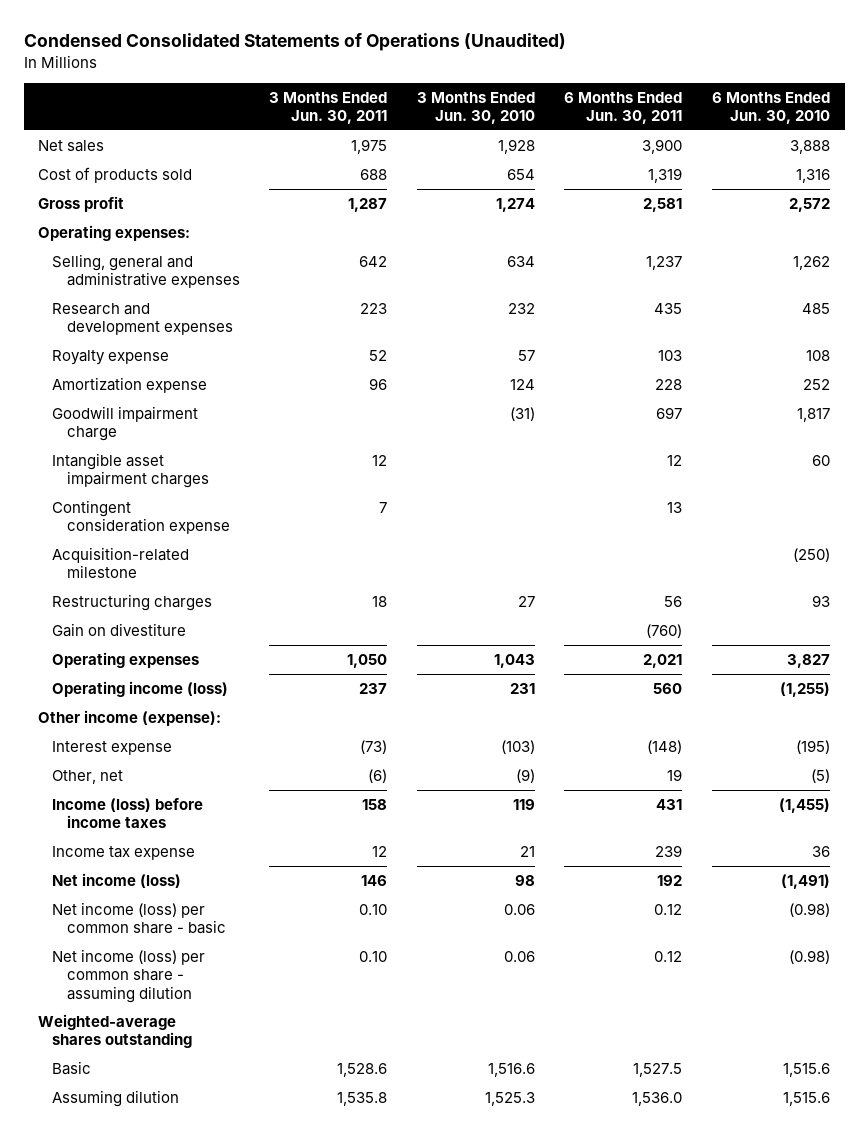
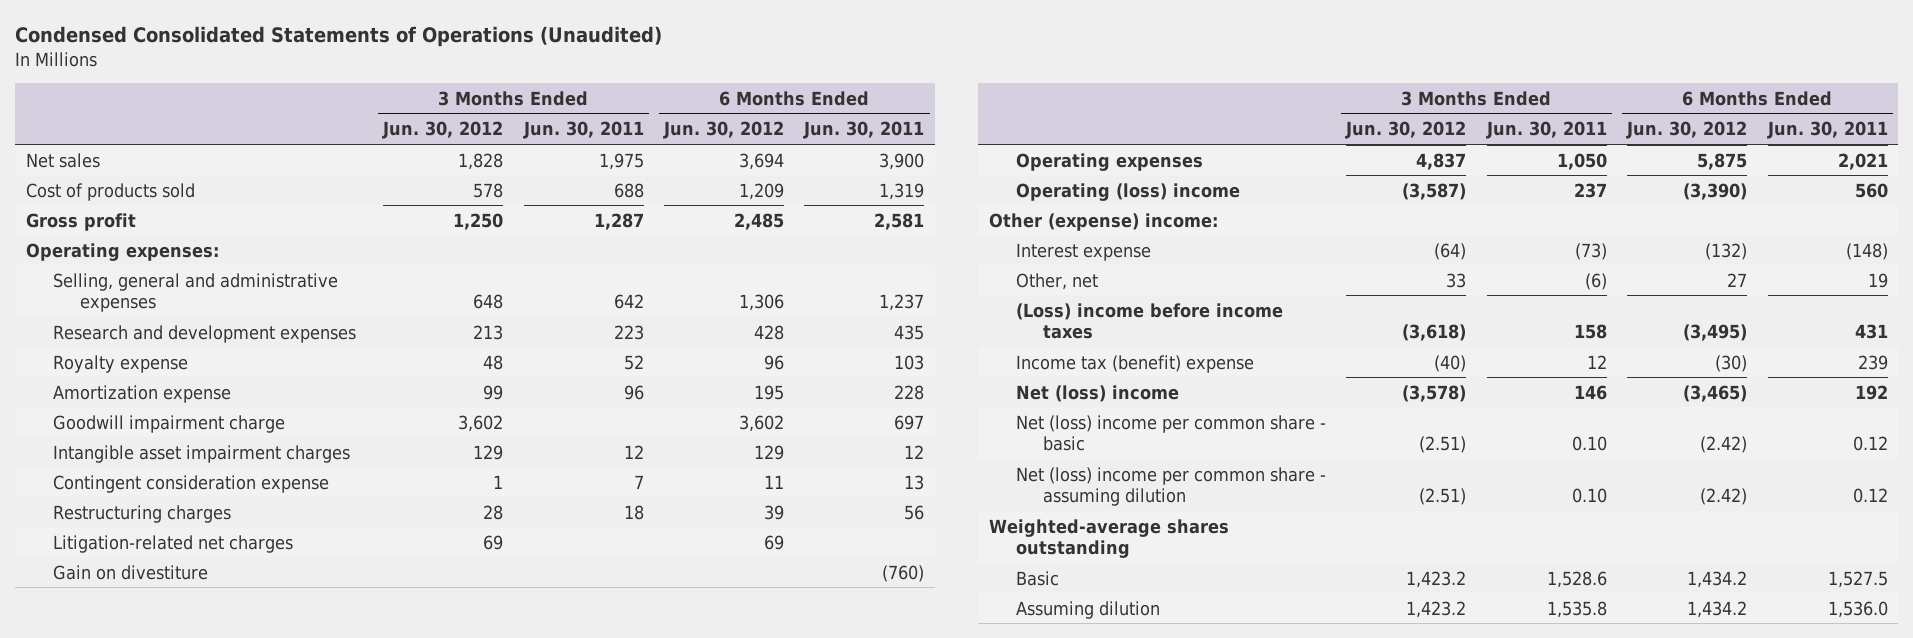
- | 3 Months Ended Jun. 30, 2011 | 3 Months Ended Jun. 30, 2010 | 6 Months Ended Jun. 30, 2011 | 6 Months Ended Jun. 30, 2010
+ | 3 Months Ended Jun. 30, 2012 | 3 Months Ended Jun. 30, 2011 | 6 Months Ended Jun. 30, 2012 | 6 Months Ended Jun. 30, 2011
- Acquisition-related milestone | | | | (250)
+ Litigation-related net charges | 69 | | 69 |
- Operating income (loss) | 237 | 231 | 560 | (1,255)
- Other income (expense):
+ Operating (loss) income | (3,587) | 237 | (3,390) | 560
+ Other (expense) income:
- Income (loss) before income taxes | 158 | 119 | 431 | (1,455)
- Income tax expense | 12 | 21 | 239 | 36
- Net income (loss) | 146 | 98 | 192 | (1,491)
- Net income (loss) per common share - basic | 0.10 | 0.06 | 0.12 | (0.98)
- Net income (loss) per common share - assuming dilution | 0.10 | 0.06 | 0.12 | (0.98)
+ (Loss) income before income taxes | (3,618) | 158 | (3,495) | 431
+ Income tax (benefit) expense | (40) | 12 | (30) | 239
+ Net (loss) income | (3,578) | 146 | (3,465) | 192
+ Net (loss) income per common share - basic | (2.51) | 0.10 | (2.42) | 0.12
+ Net (loss) income per common share - assuming dilution | (2.51) | 0.10 | (2.42) | 0.12

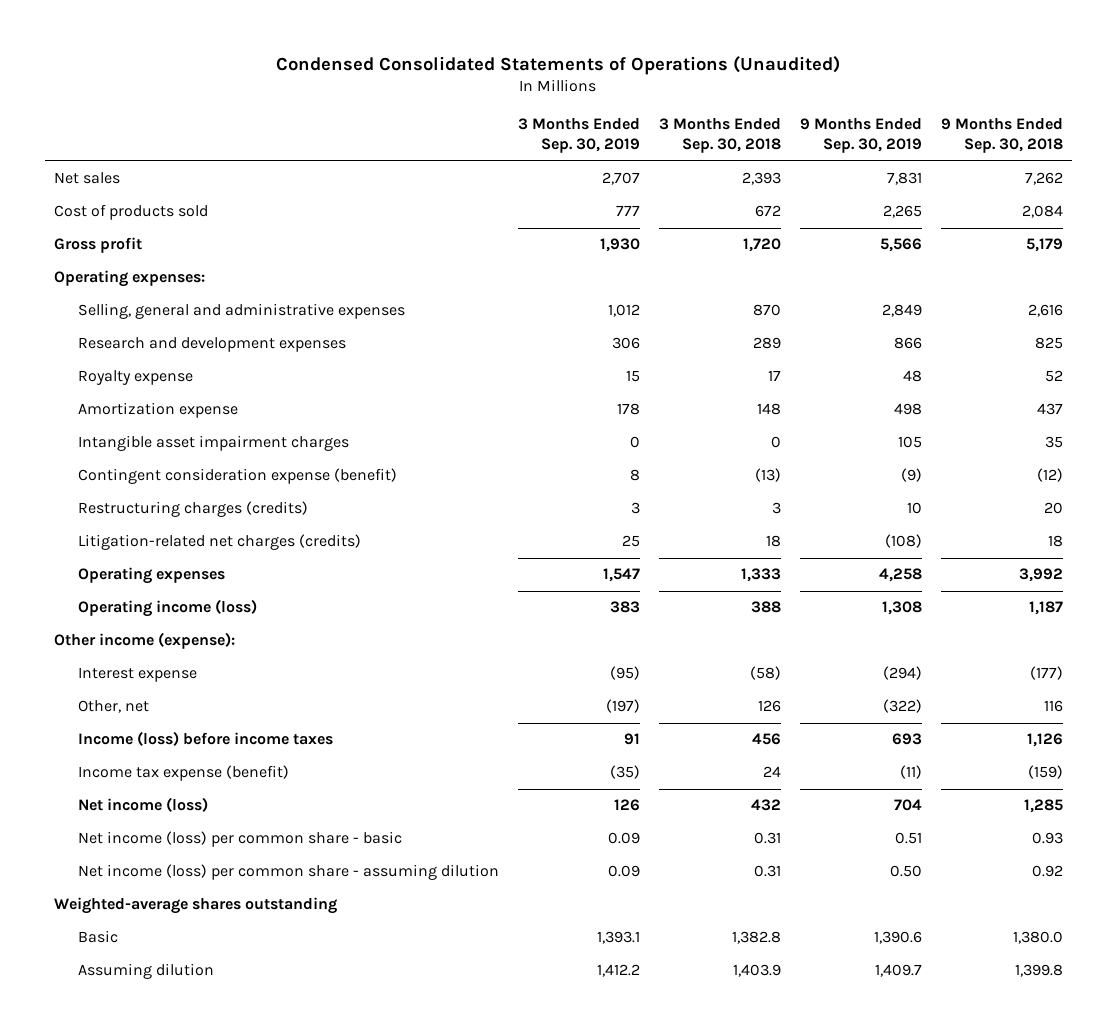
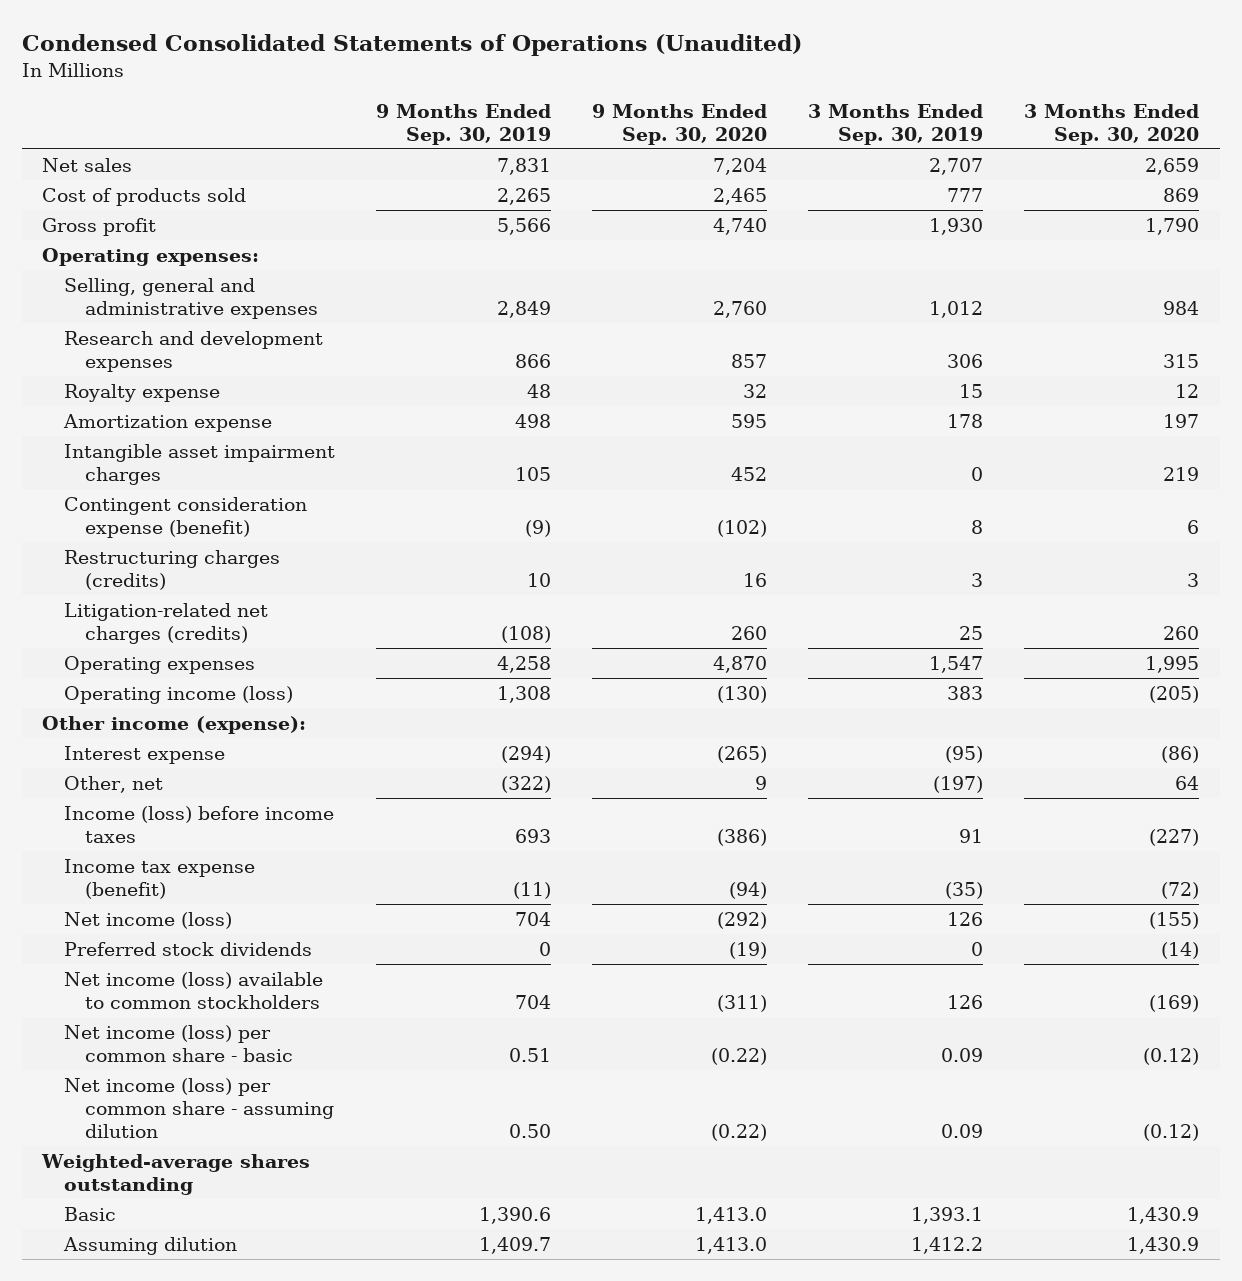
- | 3 Months Ended Sep. 30, 2019 | 3 Months Ended Sep. 30, 2018 | 9 Months Ended Sep. 30, 2019 | 9 Months Ended Sep. 30, 2018
+ | 9 Months Ended Sep. 30, 2019 | 9 Months Ended Sep. 30, 2020 | 3 Months Ended Sep. 30, 2019 | 3 Months Ended Sep. 30, 2020
+ Preferred stock dividends | 0 | (19) | 0 | (14)
+ Net income (loss) available to common stockholders | 704 | (311) | 126 | (169)

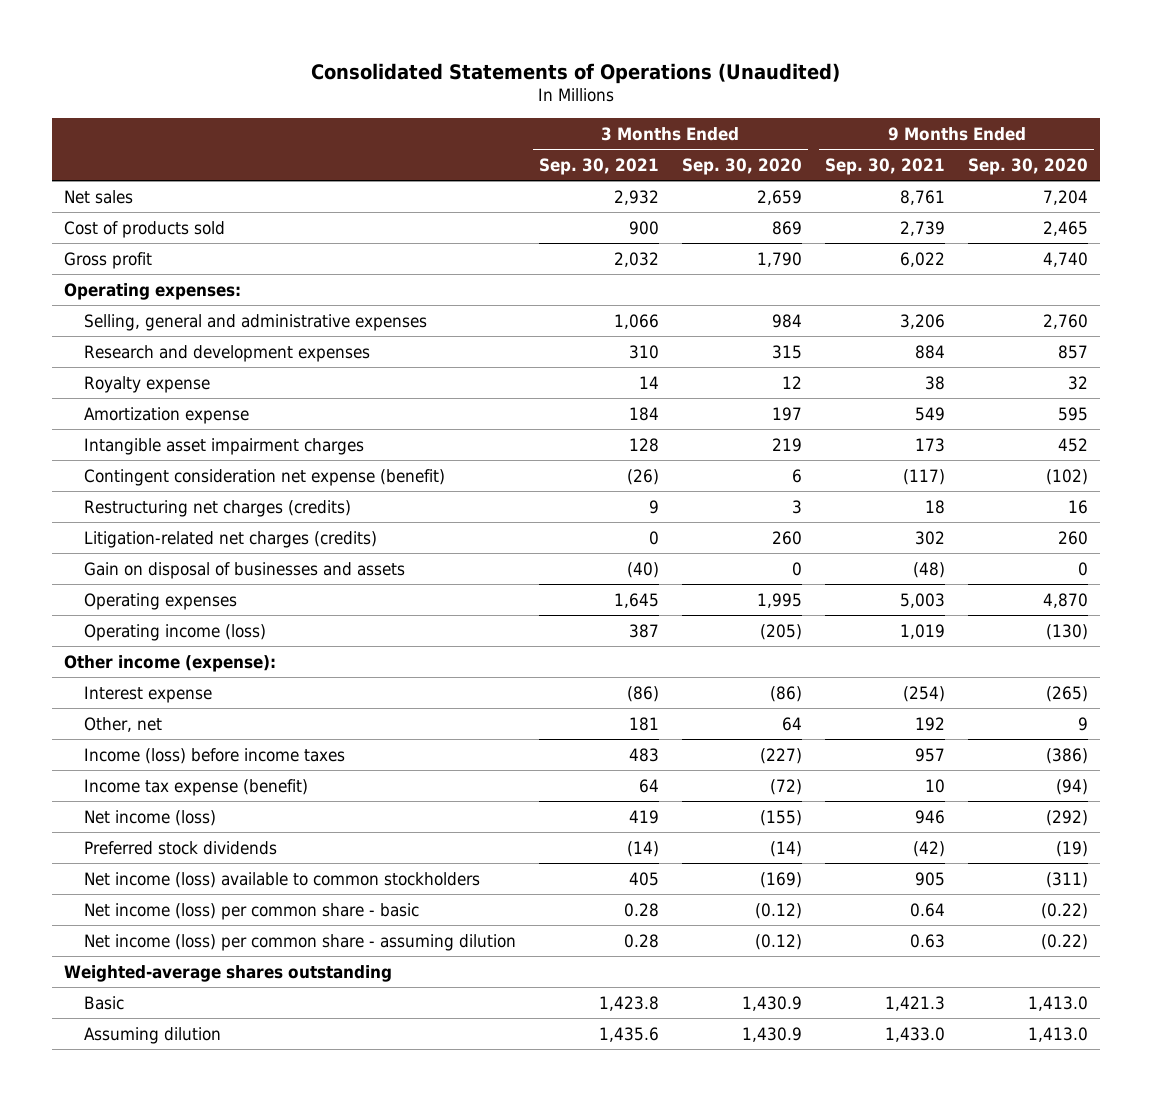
- Condensed Consolidated Statements of Operations (Unaudited)
+ Consolidated Statements of Operations (Unaudited)
- | 9 Months Ended Sep. 30, 2019 | 9 Months Ended Sep. 30, 2020 | 3 Months Ended Sep. 30, 2019 | 3 Months Ended Sep. 30, 2020
+ | 3 Months Ended Sep. 30, 2021 | 3 Months Ended Sep. 30, 2020 | 9 Months Ended Sep. 30, 2021 | 9 Months Ended Sep. 30, 2020
- Contingent consideration expense (benefit) | (9) | (102) | 8 | 6
- Restructuring charges (credits) | 10 | 16 | 3 | 3
+ Contingent consideration net expense (benefit) | (26) | 6 | (117) | (102)
+ Restructuring net charges (credits) | 9 | 3 | 18 | 16
+ Gain on disposal of businesses and assets | (40) | 0 | (48) | 0

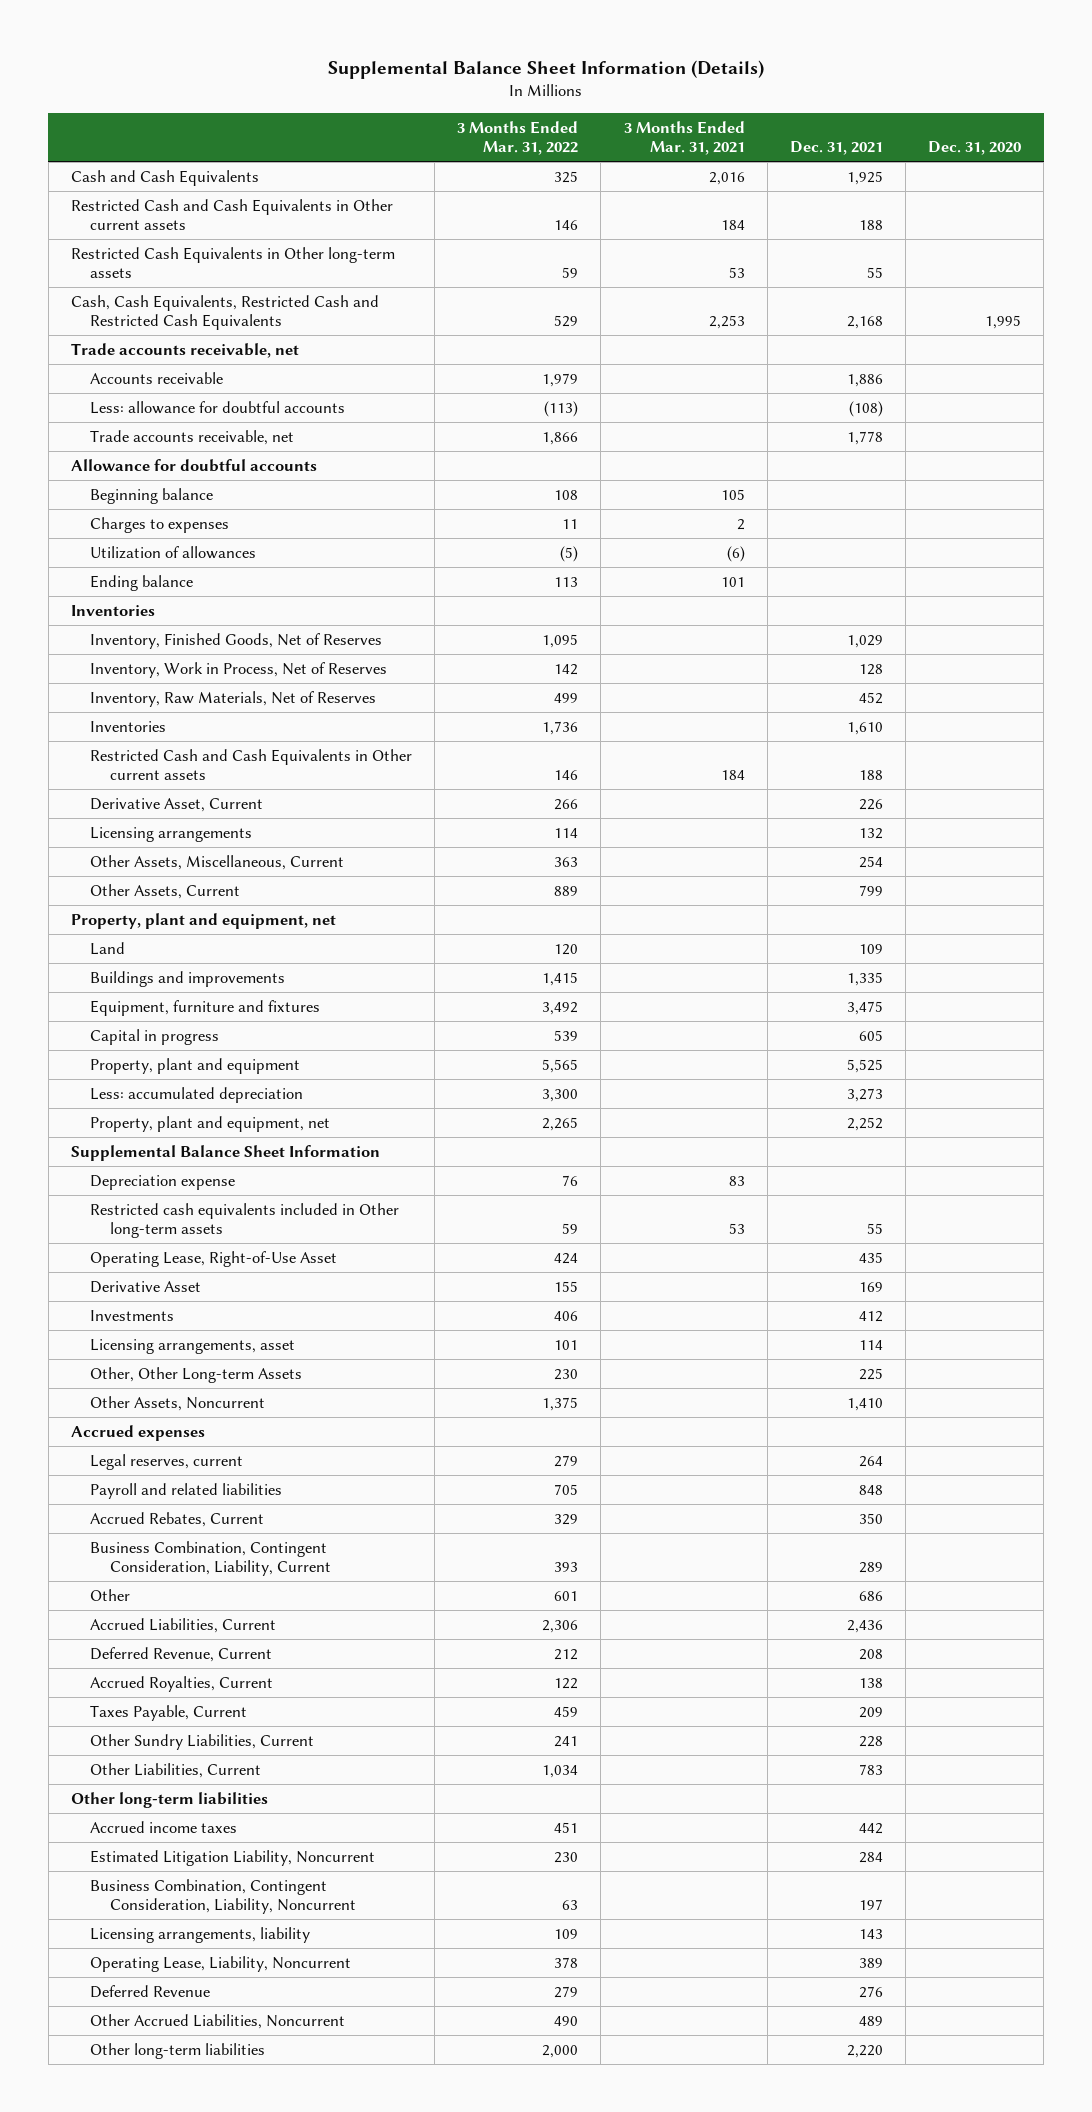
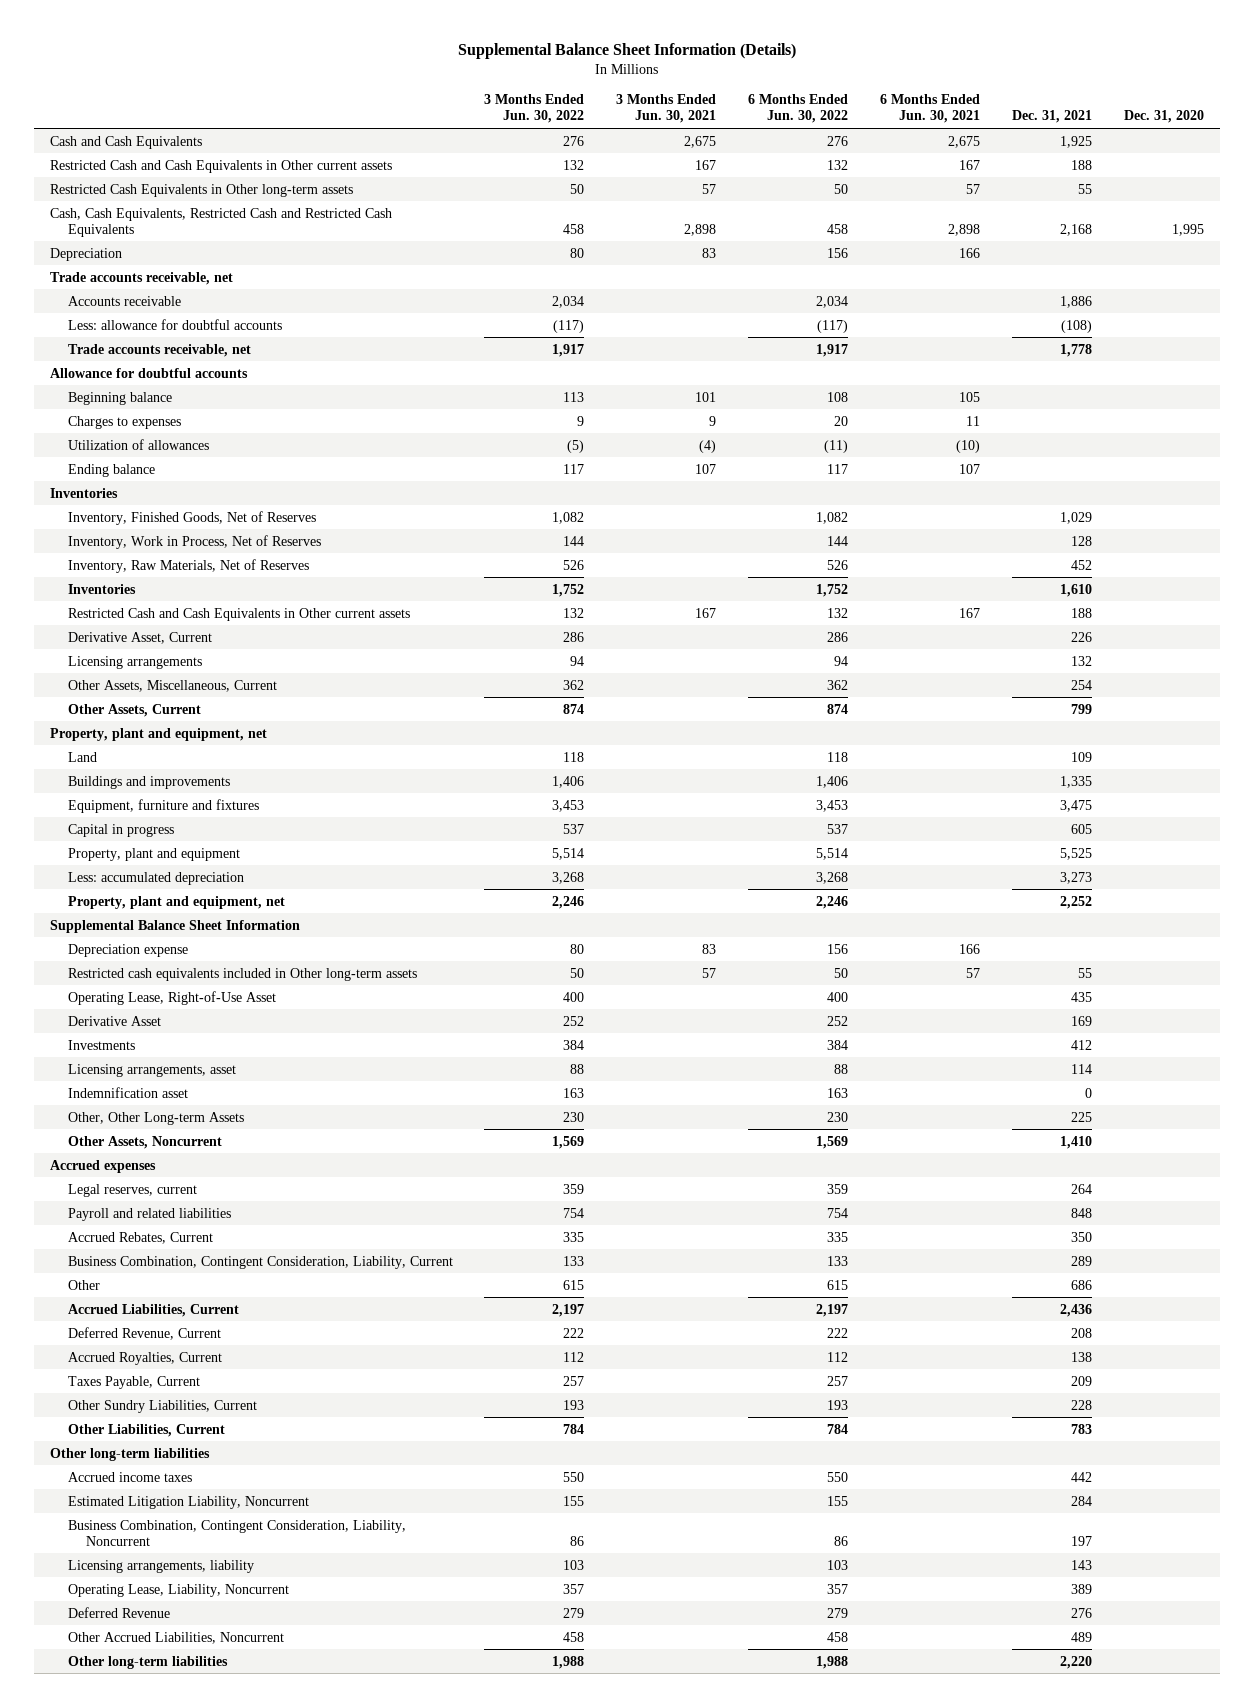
- | 3 Months Ended Mar. 31, 2022 | 3 Months Ended Mar. 31, 2021 | Dec. 31, 2021 | Dec. 31, 2020
+ | 3 Months Ended Jun. 30, 2022 | 3 Months Ended Jun. 30, 2021 | 6 Months Ended Jun. 30, 2022 | 6 Months Ended Jun. 30, 2021 | Dec. 31, 2021 | Dec. 31, 2020
+ Depreciation | 80 | 83 | 156 | 166 | |
+ Indemnification asset | 163 | | 163 | | 0 |

